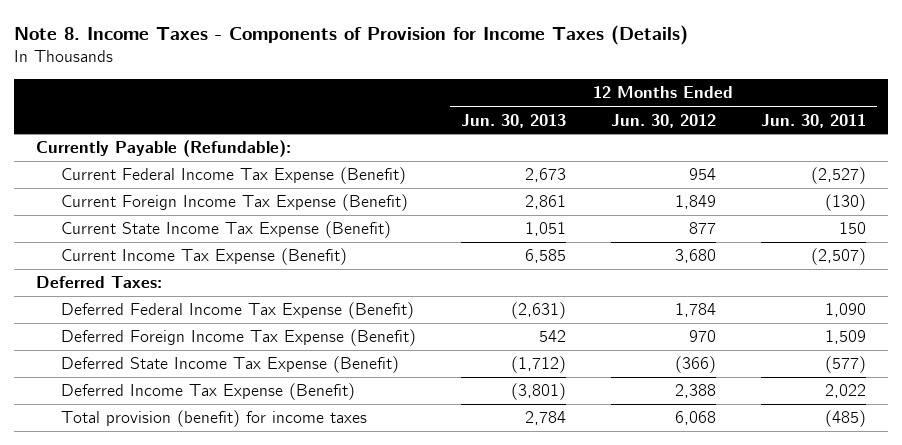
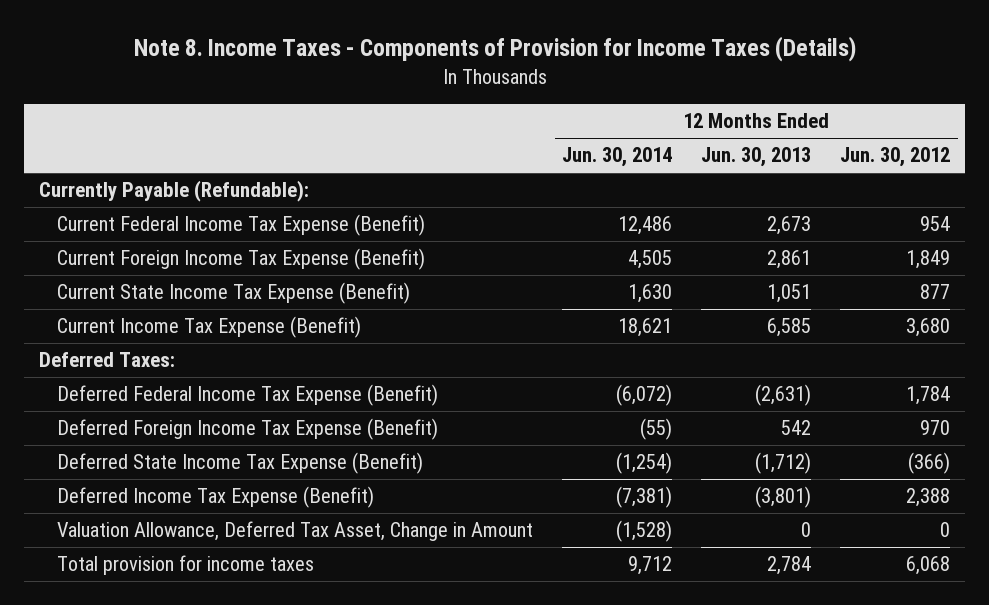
- | 12 Months Ended Jun. 30, 2013 | 12 Months Ended Jun. 30, 2012 | 12 Months Ended Jun. 30, 2011
+ | 12 Months Ended Jun. 30, 2014 | 12 Months Ended Jun. 30, 2013 | 12 Months Ended Jun. 30, 2012
- Total provision (benefit) for income taxes | 2,784 | 6,068 | (485)
+ Valuation Allowance, Deferred Tax Asset, Change in Amount | (1,528) | 0 | 0
+ Total provision for income taxes | 9,712 | 2,784 | 6,068

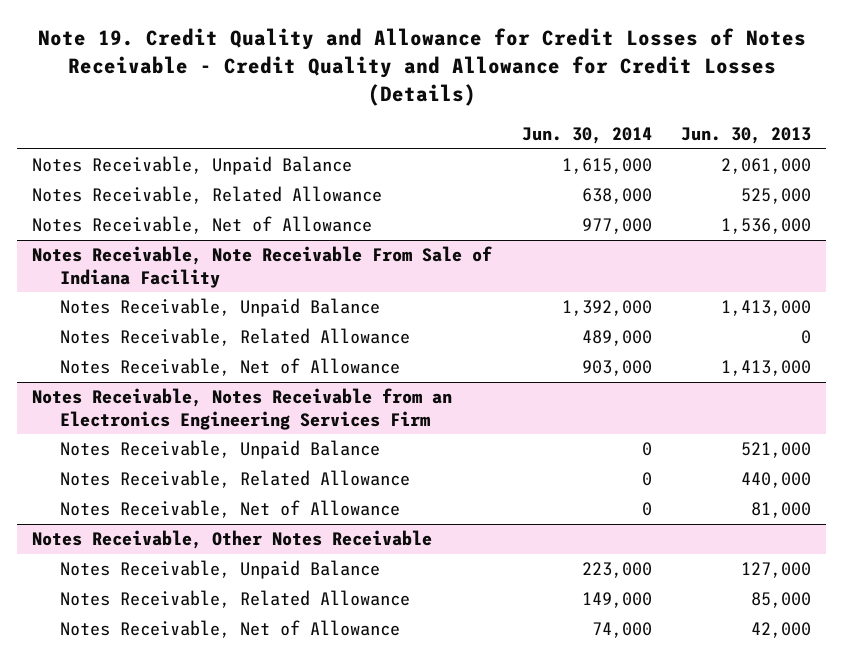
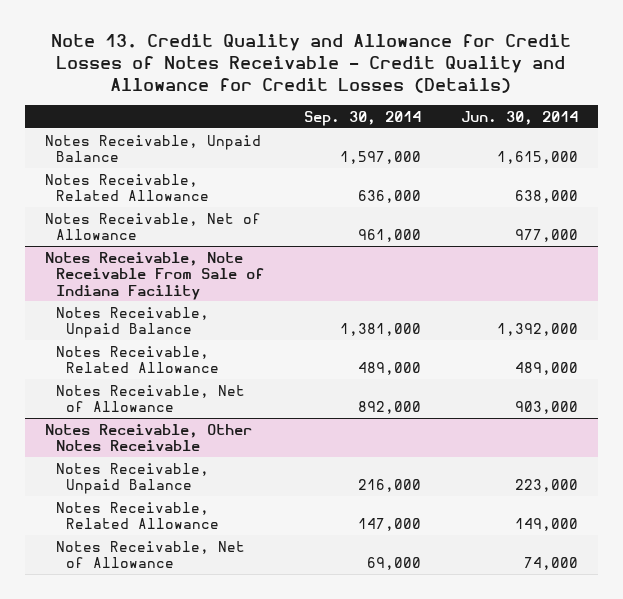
- Note 19. Credit Quality and Allowance for Credit Losses of Notes Receivable - Credit Quality and Allowance for Credit Losses (Details)
+ Note 13. Credit Quality and Allowance for Credit Losses of Notes Receivable - Credit Quality and Allowance for Credit Losses (Details)
- | Jun. 30, 2014 | Jun. 30, 2013
+ | Sep. 30, 2014 | Jun. 30, 2014
- Notes Receivable, Notes Receivable from an Electronics Engineering Services Firm
- Notes Receivable, Unpaid Balance | 0 | 521,000
- Notes Receivable, Related Allowance | 0 | 440,000
- Notes Receivable, Net of Allowance | 0 | 81,000

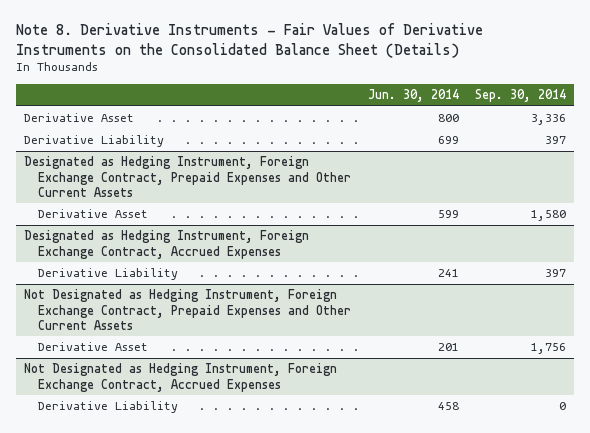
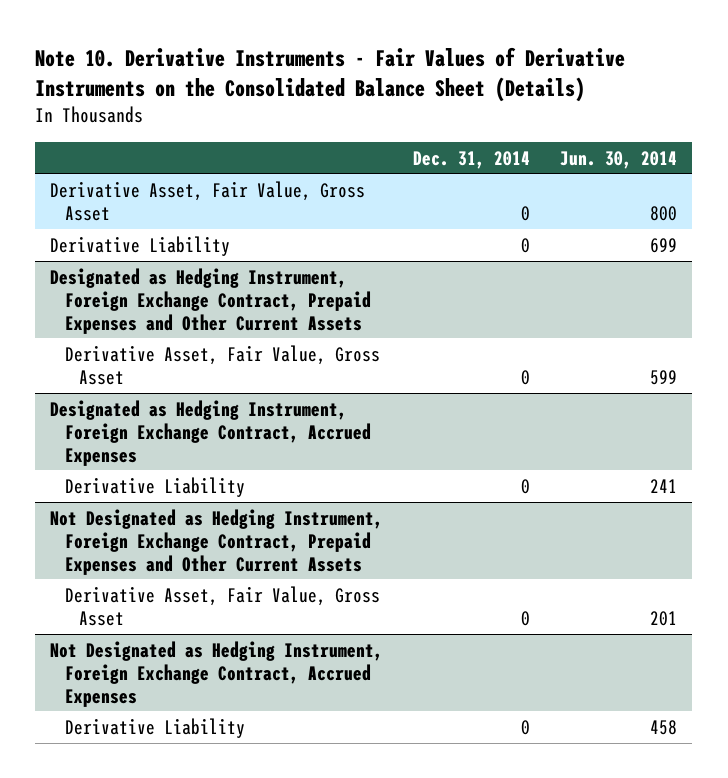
- Note 8. Derivative Instruments - Fair Values of Derivative Instruments on the Consolidated Balance Sheet (Details)
+ Note 10. Derivative Instruments - Fair Values of Derivative Instruments on the Consolidated Balance Sheet (Details)
- | Jun. 30, 2014 | Sep. 30, 2014
+ | Dec. 31, 2014 | Jun. 30, 2014
- Derivative Asset | 800 | 3,336
+ Derivative Asset, Fair Value, Gross Asset | 0 | 800
@ Designated as Hedging Instrument, Foreign Exchange Contract, Prepaid Expenses and Other Current Assets
- Derivative Asset | 599 | 1,580
+ Derivative Asset, Fair Value, Gross Asset | 0 | 599
@ Not Designated as Hedging Instrument, Foreign Exchange Contract, Prepaid Expenses and Other Current Assets
- Derivative Asset | 201 | 1,756
+ Derivative Asset, Fair Value, Gross Asset | 0 | 201

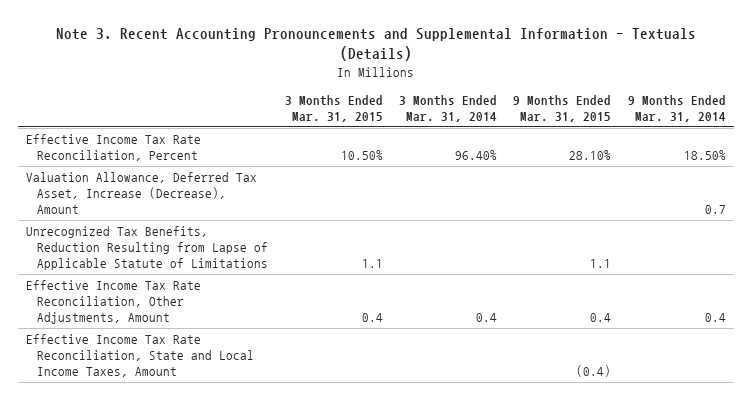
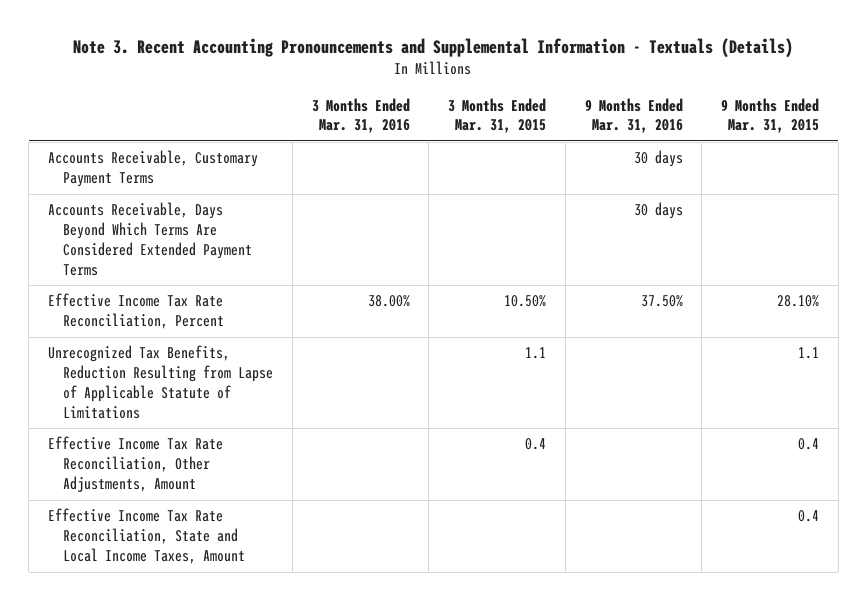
- | 3 Months Ended Mar. 31, 2015 | 3 Months Ended Mar. 31, 2014 | 9 Months Ended Mar. 31, 2015 | 9 Months Ended Mar. 31, 2014
+ | 3 Months Ended Mar. 31, 2016 | 3 Months Ended Mar. 31, 2015 | 9 Months Ended Mar. 31, 2016 | 9 Months Ended Mar. 31, 2015
+ Accounts Receivable, Customary Payment Terms | | | 30 days |
+ Accounts Receivable, Days Beyond Which Terms Are Considered Extended Payment Terms | | | 30 days |
- Valuation Allowance, Deferred Tax Asset, Increase (Decrease), Amount | | | | 0.7
- Effective Income Tax Rate Reconciliation, State and Local Income Taxes, Amount | | | (0.4) |
+ Effective Income Tax Rate Reconciliation, State and Local Income Taxes, Amount | | | | 0.4

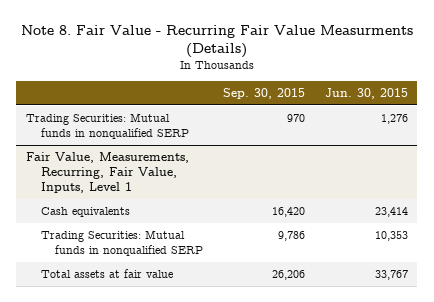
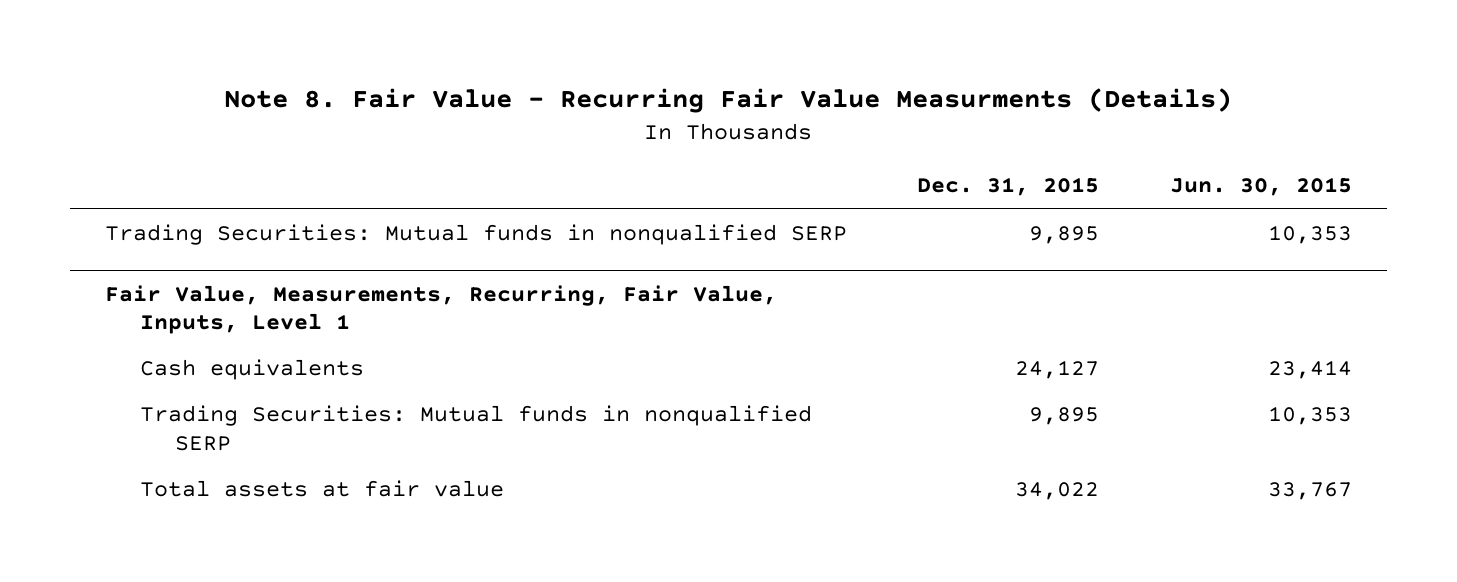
- | Sep. 30, 2015 | Jun. 30, 2015
+ | Dec. 31, 2015 | Jun. 30, 2015
- Trading Securities: Mutual funds in nonqualified SERP | 970 | 1,276
+ Trading Securities: Mutual funds in nonqualified SERP | 9,895 | 10,353

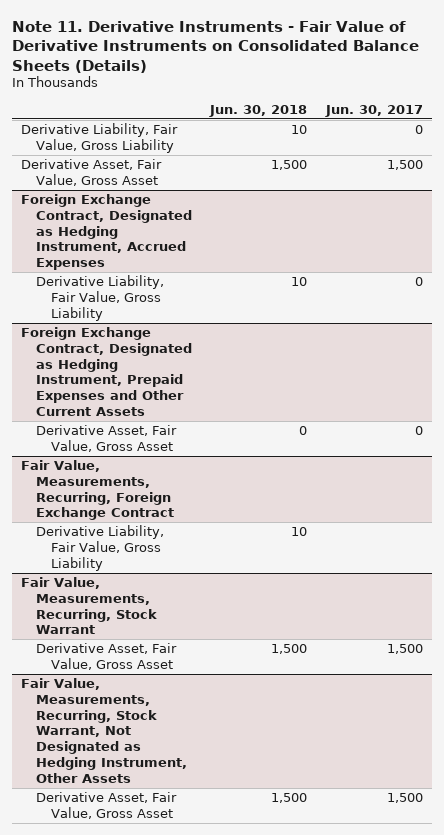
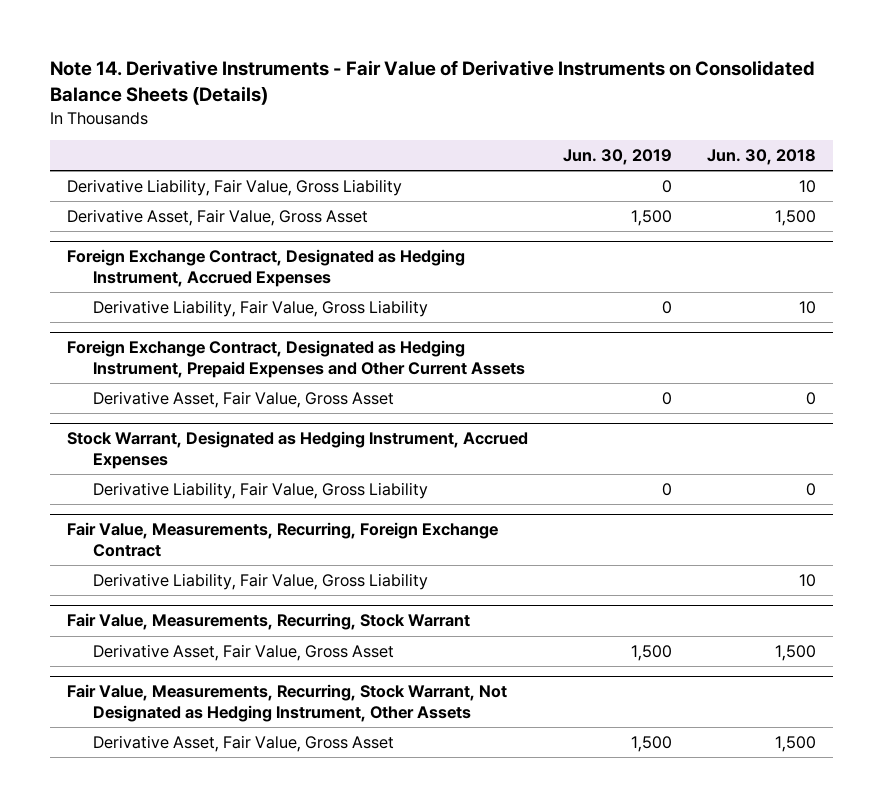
- Note 11. Derivative Instruments - Fair Value of Derivative Instruments on Consolidated Balance Sheets (Details)
+ Note 14. Derivative Instruments - Fair Value of Derivative Instruments on Consolidated Balance Sheets (Details)
- | Jun. 30, 2018 | Jun. 30, 2017
+ | Jun. 30, 2019 | Jun. 30, 2018
+ Stock Warrant, Designated as Hedging Instrument, Accrued Expenses
+ Derivative Liability, Fair Value, Gross Liability | 0 | 0

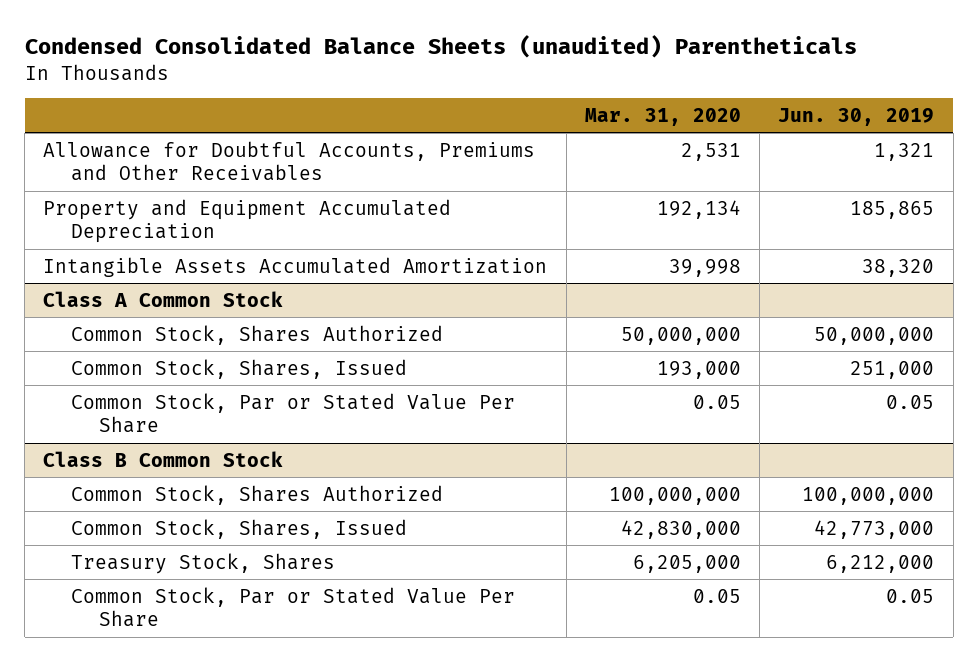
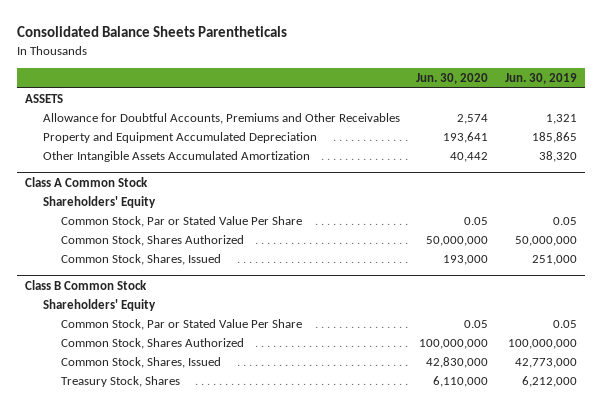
- Condensed Consolidated Balance Sheets (unaudited) Parentheticals
+ Consolidated Balance Sheets Parentheticals
- | Mar. 31, 2020 | Jun. 30, 2019
+ | Jun. 30, 2020 | Jun. 30, 2019
+ ASSETS
- Intangible Assets Accumulated Amortization | 39,998 | 38,320
+ Other Intangible Assets Accumulated Amortization | 40,442 | 38,320
@ Class A Common Stock
+ Shareholders' Equity
moved up: Common Stock, Par or Stated Value Per Share | 0.05 | 0.05
@ Class B Common Stock
+ Shareholders' Equity
moved up: Common Stock, Par or Stated Value Per Share | 0.05 | 0.05

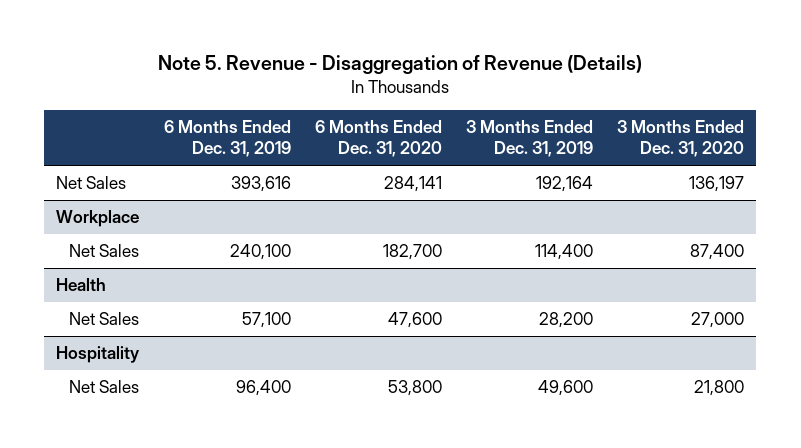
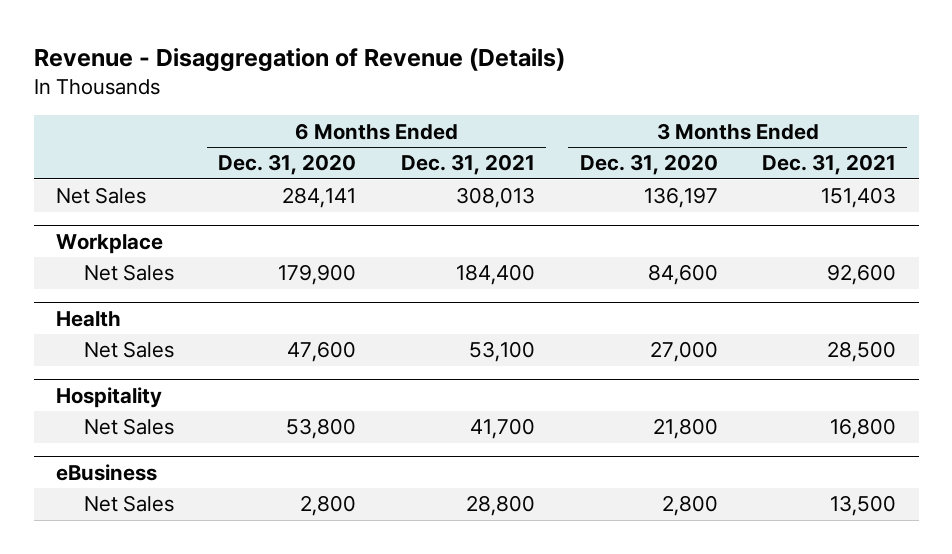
- Note 5. Revenue - Disaggregation of Revenue (Details)
+ Revenue - Disaggregation of Revenue (Details)
- | 6 Months Ended Dec. 31, 2019 | 6 Months Ended Dec. 31, 2020 | 3 Months Ended Dec. 31, 2019 | 3 Months Ended Dec. 31, 2020
+ | 6 Months Ended Dec. 31, 2020 | 6 Months Ended Dec. 31, 2021 | 3 Months Ended Dec. 31, 2020 | 3 Months Ended Dec. 31, 2021
@ Workplace
- Net Sales | 240,100 | 182,700 | 114,400 | 87,400
+ Net Sales | 179,900 | 184,400 | 84,600 | 92,600
+ eBusiness
+ Net Sales | 2,800 | 28,800 | 2,800 | 13,500

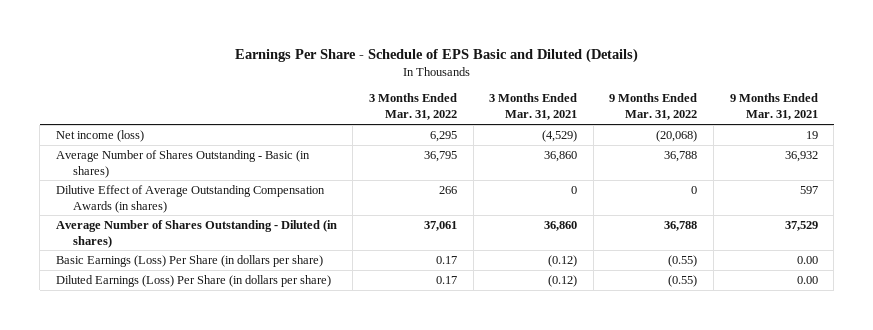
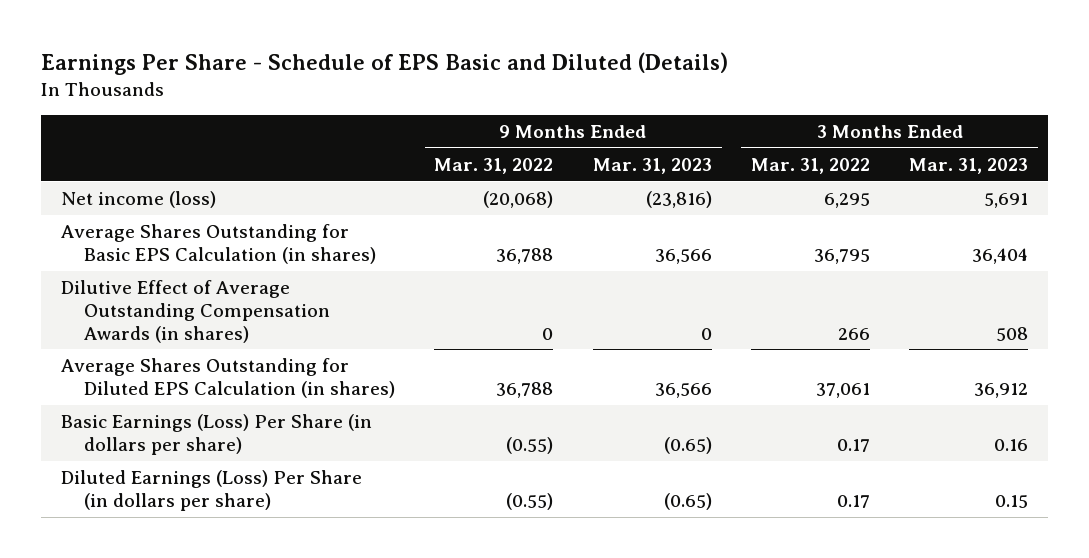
- | 3 Months Ended Mar. 31, 2022 | 3 Months Ended Mar. 31, 2021 | 9 Months Ended Mar. 31, 2022 | 9 Months Ended Mar. 31, 2021
+ | 9 Months Ended Mar. 31, 2022 | 9 Months Ended Mar. 31, 2023 | 3 Months Ended Mar. 31, 2022 | 3 Months Ended Mar. 31, 2023
- Average Number of Shares Outstanding - Basic (in shares) | 36,795 | 36,860 | 36,788 | 36,932
+ Average Shares Outstanding for Basic EPS Calculation (in shares) | 36,788 | 36,566 | 36,795 | 36,404
- Average Number of Shares Outstanding - Diluted (in shares) | 37,061 | 36,860 | 36,788 | 37,529
+ Average Shares Outstanding for Diluted EPS Calculation (in shares) | 36,788 | 36,566 | 37,061 | 36,912

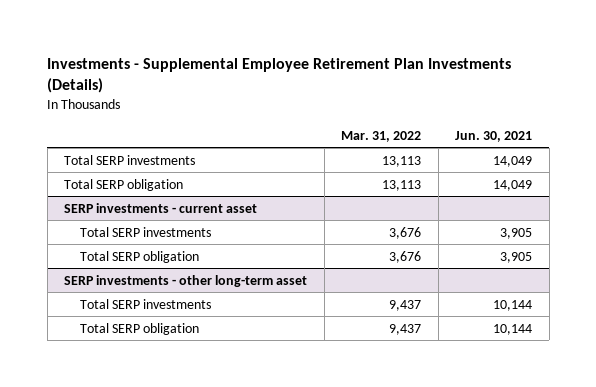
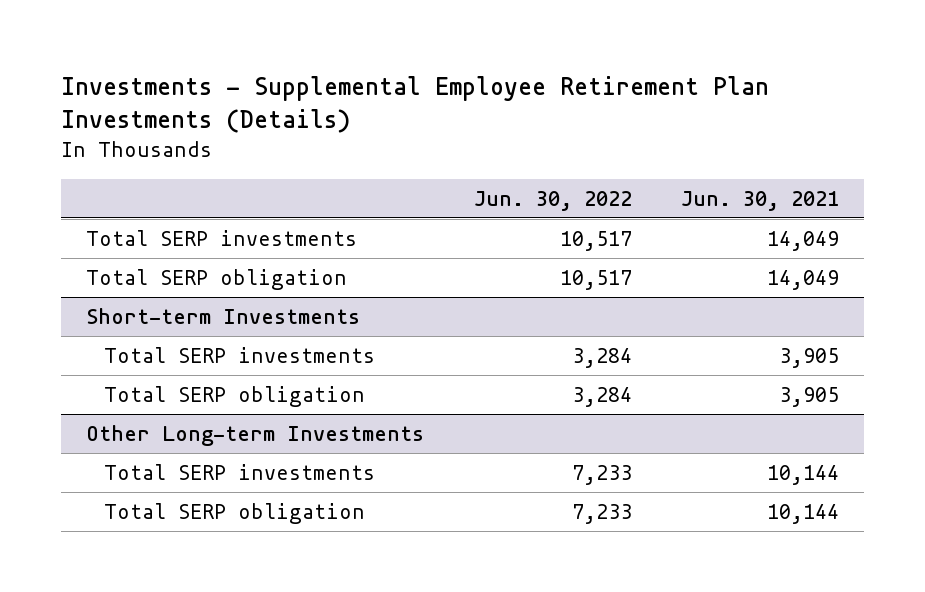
- | Mar. 31, 2022 | Jun. 30, 2021
+ | Jun. 30, 2022 | Jun. 30, 2021
- SERP investments - current asset
+ Short-term Investments
- SERP investments - other long-term asset
+ Other Long-term Investments

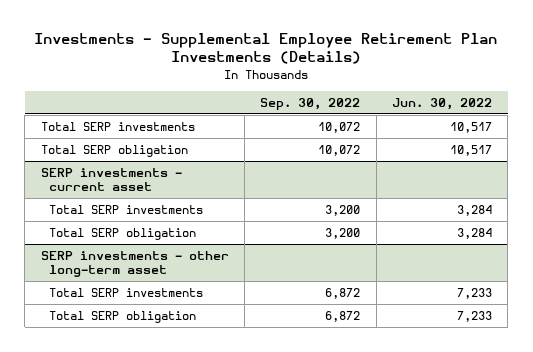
- | Jun. 30, 2022 | Jun. 30, 2021
+ | Sep. 30, 2022 | Jun. 30, 2022
- Short-term Investments
+ SERP investments - current asset
- Other Long-term Investments
+ SERP investments - other long-term asset

